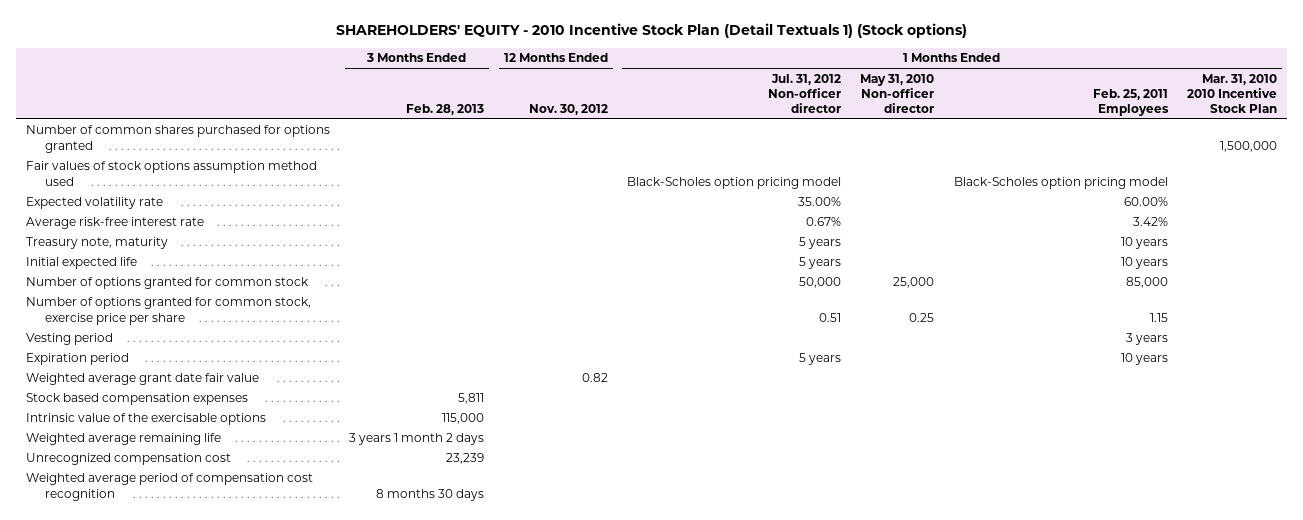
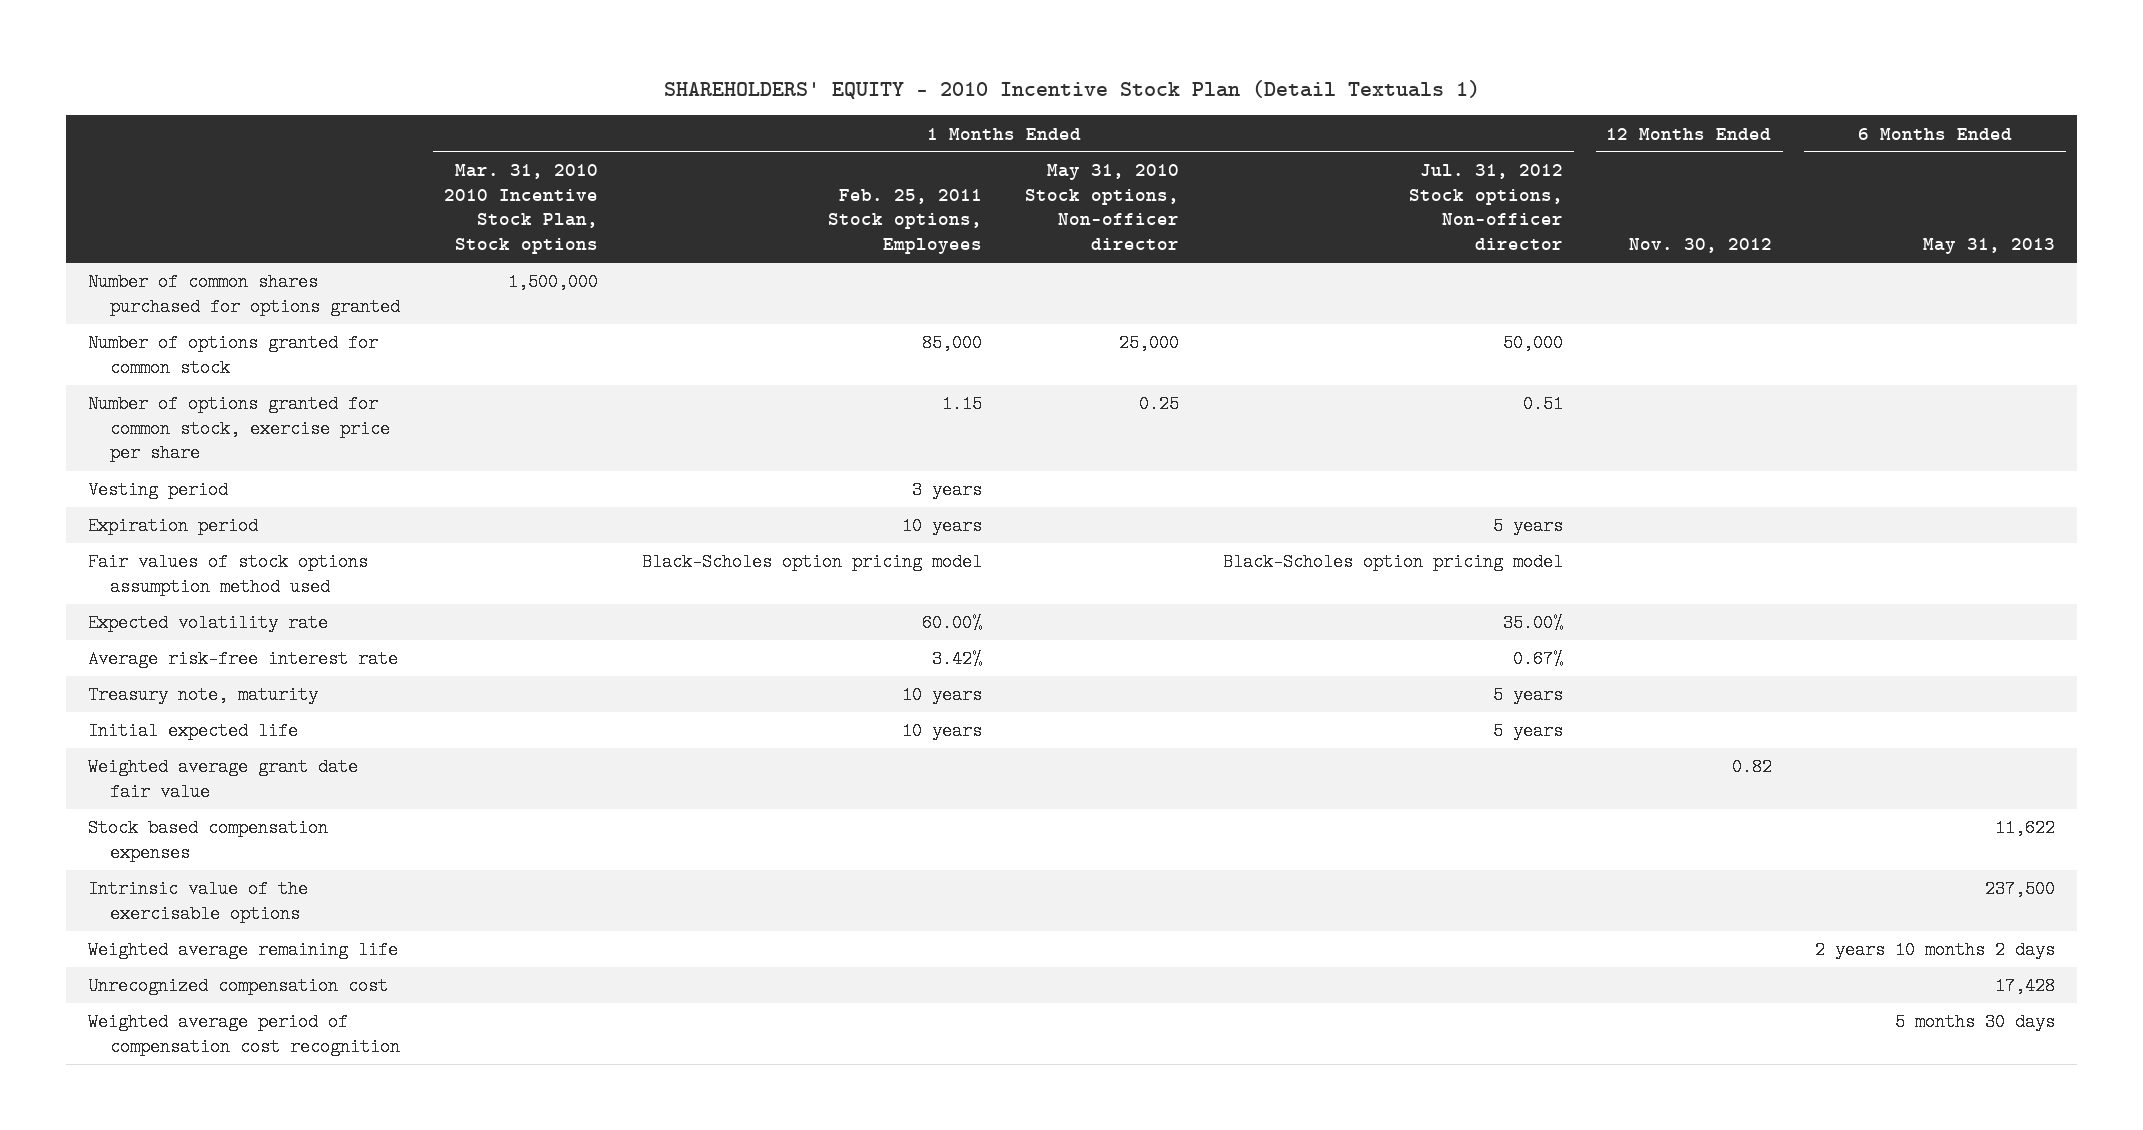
- SHAREHOLDERS' EQUITY - 2010 Incentive Stock Plan (Detail Textuals 1) (Stock options)
+ SHAREHOLDERS' EQUITY - 2010 Incentive Stock Plan (Detail Textuals 1)
- | 3 Months Ended Feb. 28, 2013 | 12 Months Ended Nov. 30, 2012 | 1 Months Ended Jul. 31, 2012 Non-officer director | 1 Months Ended May 31, 2010 Non-officer director | 1 Months Ended Feb. 25, 2011 Employees | 1 Months Ended Mar. 31, 2010 2010 Incentive Stock Plan
+ | 1 Months Ended Mar. 31, 2010 2010 Incentive Stock Plan, Stock options | 1 Months Ended Feb. 25, 2011 Stock options, Employees | 1 Months Ended May 31, 2010 Stock options, Non-officer director | 1 Months Ended Jul. 31, 2012 Stock options, Non-officer director | 12 Months Ended Nov. 30, 2012 | 6 Months Ended May 31, 2013
moved up: Number of options granted for common stock | | 85,000 | 25,000 | 50,000 | |
moved up: Number of options granted for common stock, exercise price per share | | 1.15 | 0.25 | 0.51 | |
moved up: Vesting period | | 3 years | | | |
moved up: Expiration period | | 10 years | | 5 years | |

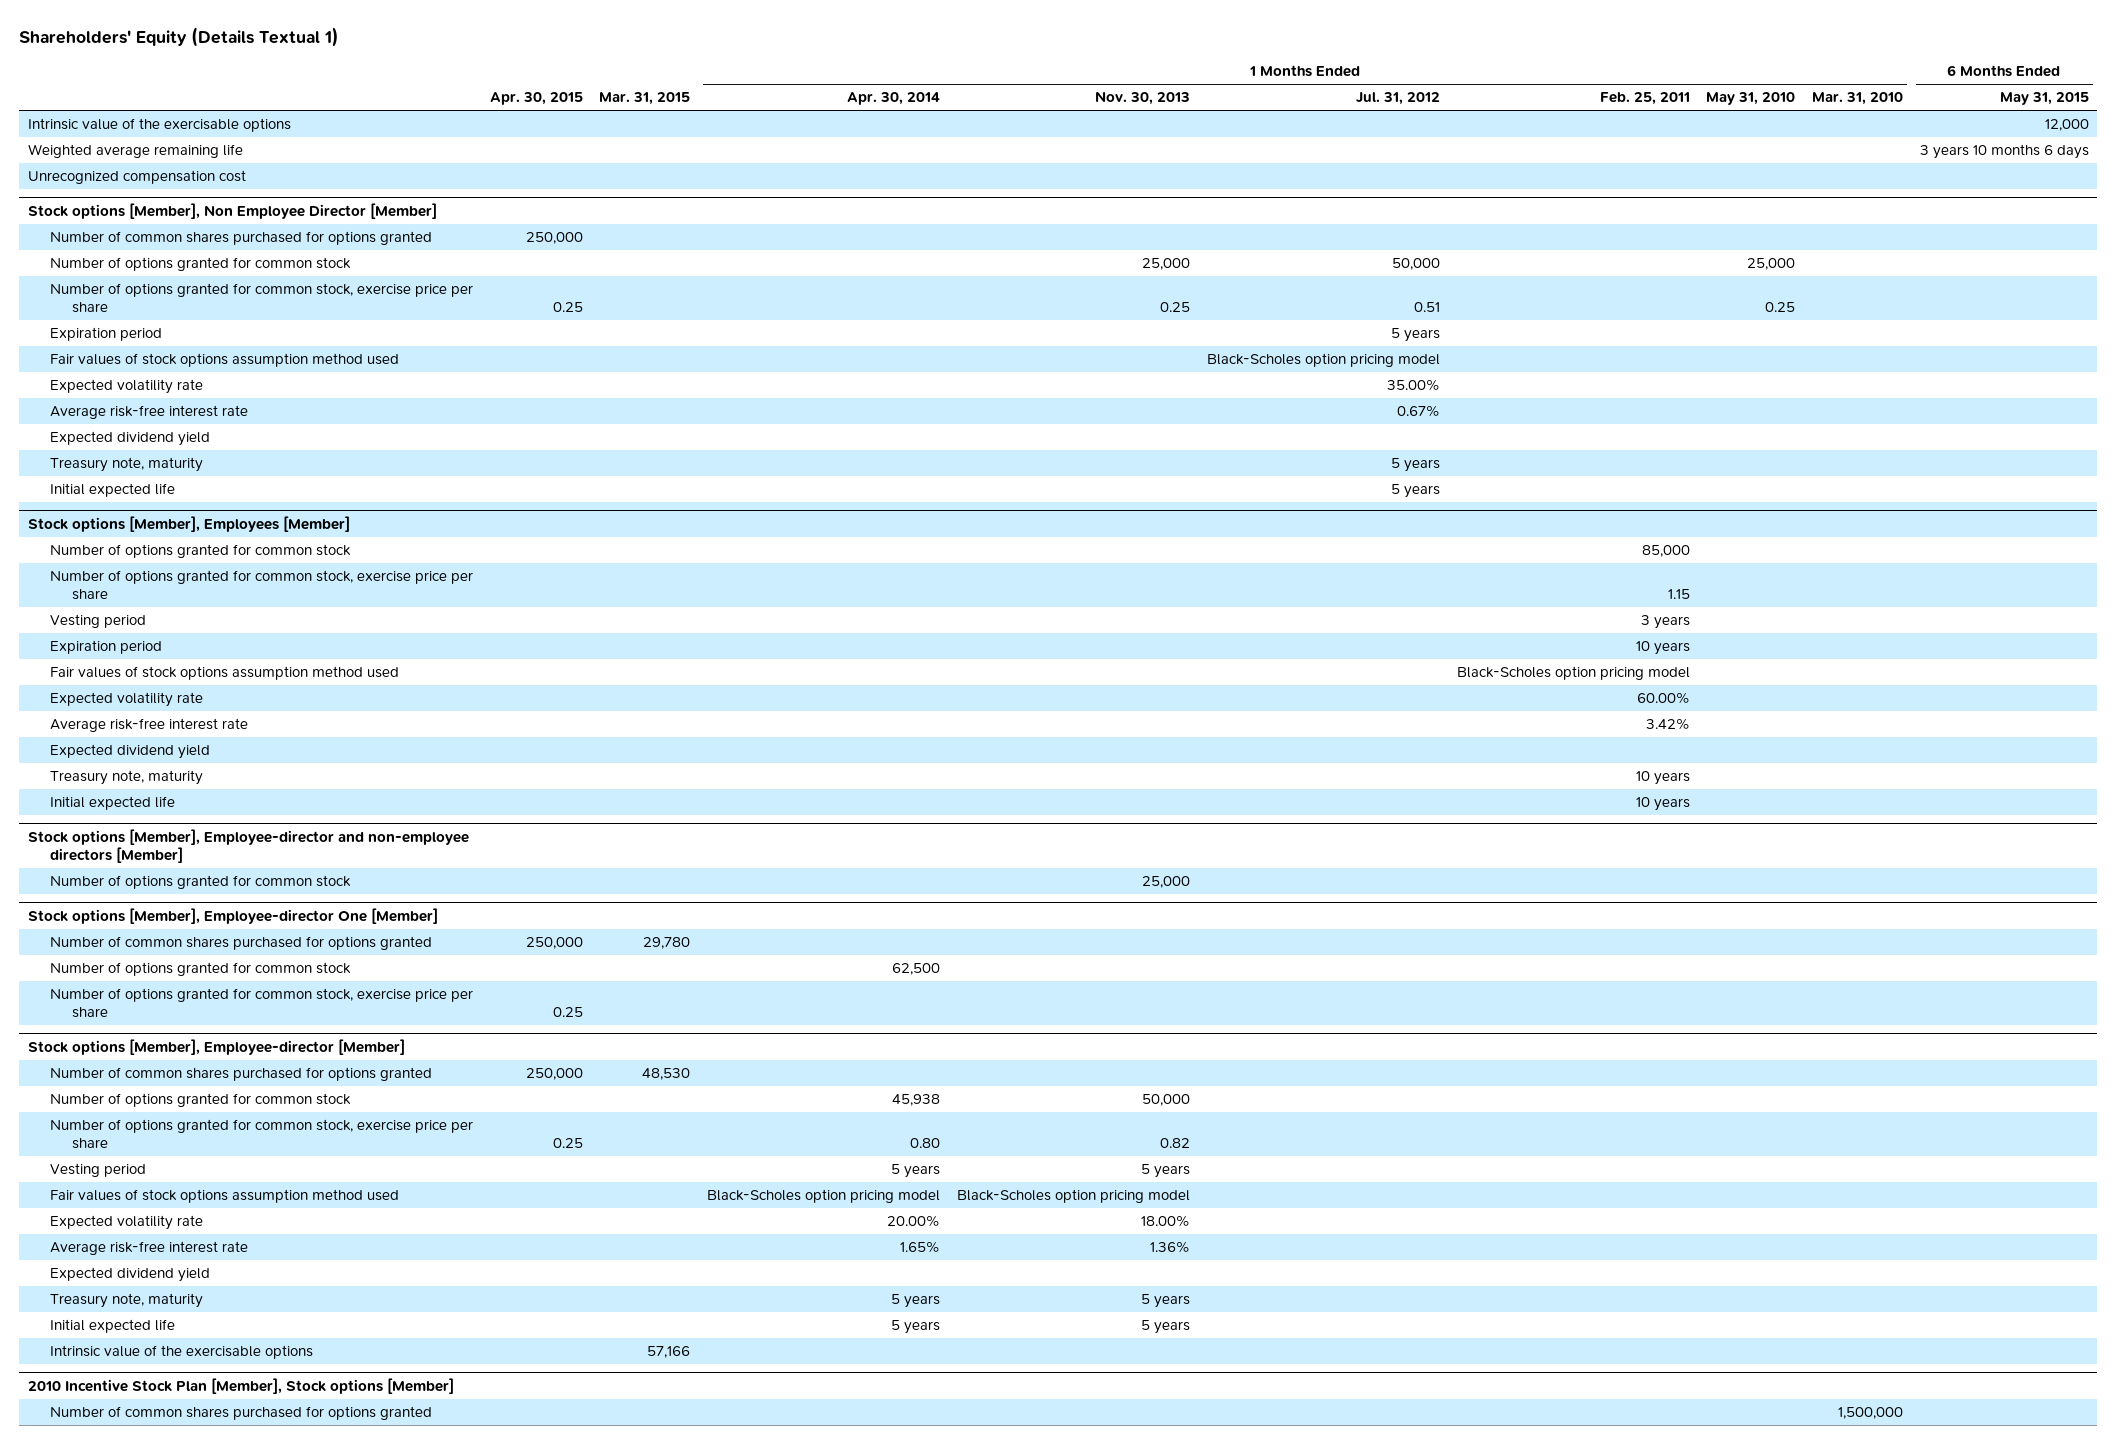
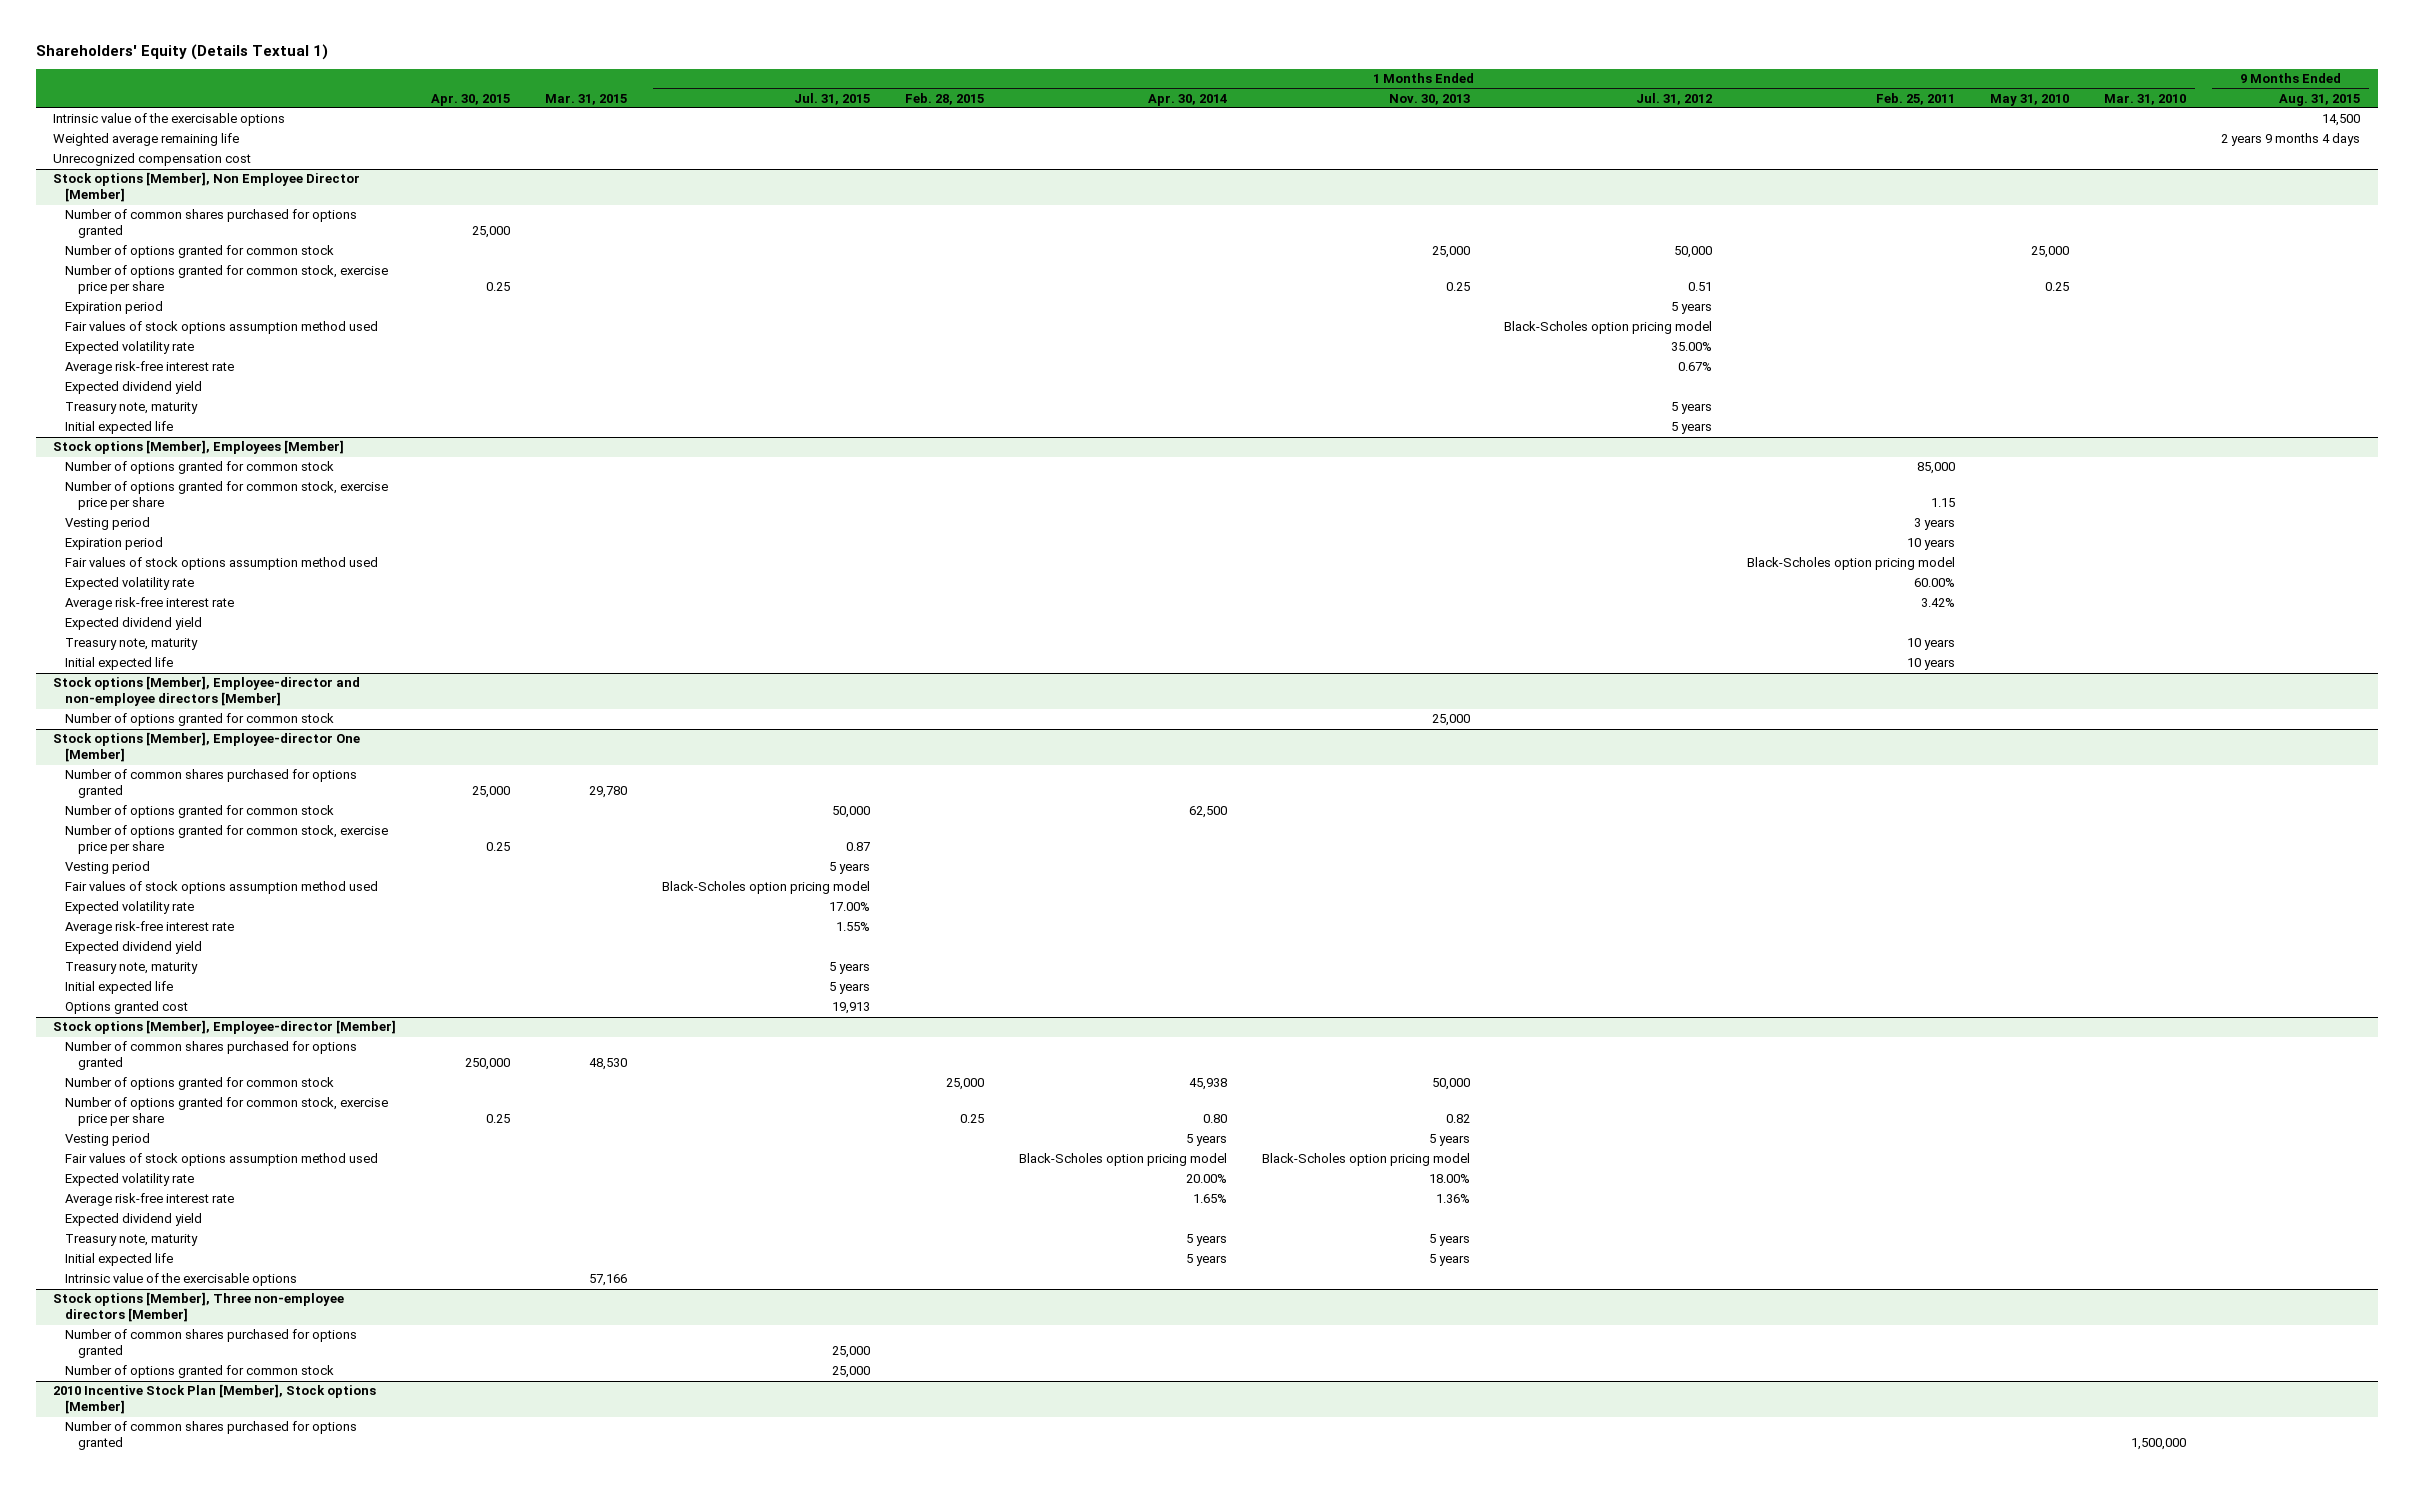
- | Apr. 30, 2015 | Mar. 31, 2015 | 1 Months Ended Apr. 30, 2014 | 1 Months Ended Nov. 30, 2013 | 1 Months Ended Jul. 31, 2012 | 1 Months Ended Feb. 25, 2011 | 1 Months Ended May 31, 2010 | 1 Months Ended Mar. 31, 2010 | 6 Months Ended May 31, 2015
+ | Apr. 30, 2015 | Mar. 31, 2015 | 1 Months Ended Jul. 31, 2015 | 1 Months Ended Feb. 28, 2015 | 1 Months Ended Apr. 30, 2014 | 1 Months Ended Nov. 30, 2013 | 1 Months Ended Jul. 31, 2012 | 1 Months Ended Feb. 25, 2011 | 1 Months Ended May 31, 2010 | 1 Months Ended Mar. 31, 2010 | 9 Months Ended Aug. 31, 2015
@ Stock options [Member], Non Employee Director [Member]
- Number of common shares purchased for options granted | 250,000 | | | | | | | |
+ Number of common shares purchased for options granted | 25,000 | | | | | | | | | |
@ Stock options [Member], Employee-director One [Member]
- Number of common shares purchased for options granted | 250,000 | 29,780 | | | | | | |
+ Number of common shares purchased for options granted | 25,000 | 29,780 | | | | | | | | |
+ Vesting period | | | 5 years | | | | | | | |
+ Fair values of stock options assumption method used | | | Black-Scholes option pricing model | | | | | | | |
+ Expected volatility rate | | | 17.00% | | | | | | | |
+ Average risk-free interest rate | | | 1.55% | | | | | | | |
+ Expected dividend yield
+ Treasury note, maturity | | | 5 years | | | | | | | |
+ Initial expected life | | | 5 years | | | | | | | |
+ Options granted cost | | | 19,913 | | | | | | | |
+ Stock options [Member], Three non-employee directors [Member]
+ Number of common shares purchased for options granted | | | 25,000 | | | | | | | |
+ Number of options granted for common stock | | | 25,000 | | | | | | | |

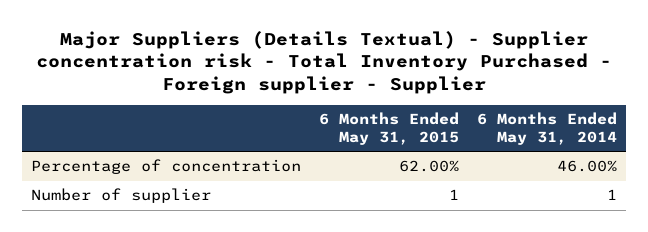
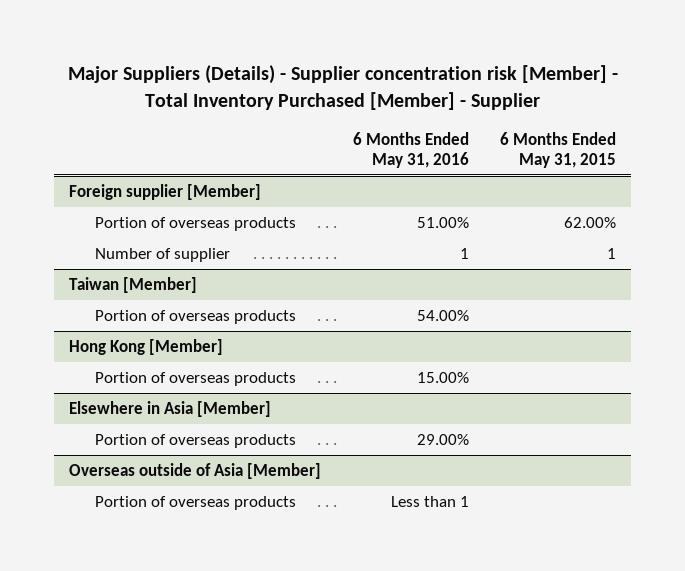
- Major Suppliers (Details Textual) - Supplier concentration risk - Total Inventory Purchased - Foreign supplier - Supplier
+ Major Suppliers (Details) - Supplier concentration risk [Member] - Total Inventory Purchased [Member] - Supplier
- | 6 Months Ended May 31, 2015 | 6 Months Ended May 31, 2014
+ | 6 Months Ended May 31, 2016 | 6 Months Ended May 31, 2015
- Percentage of concentration | 62.00% | 46.00%
+ Foreign supplier [Member]
+ Portion of overseas products | 51.00% | 62.00%
+ Taiwan [Member]
+ Portion of overseas products | 54.00% |
+ Hong Kong [Member]
+ Portion of overseas products | 15.00% |
+ Elsewhere in Asia [Member]
+ Portion of overseas products | 29.00% |
+ Overseas outside of Asia [Member]
+ Portion of overseas products | Less than 1 |

